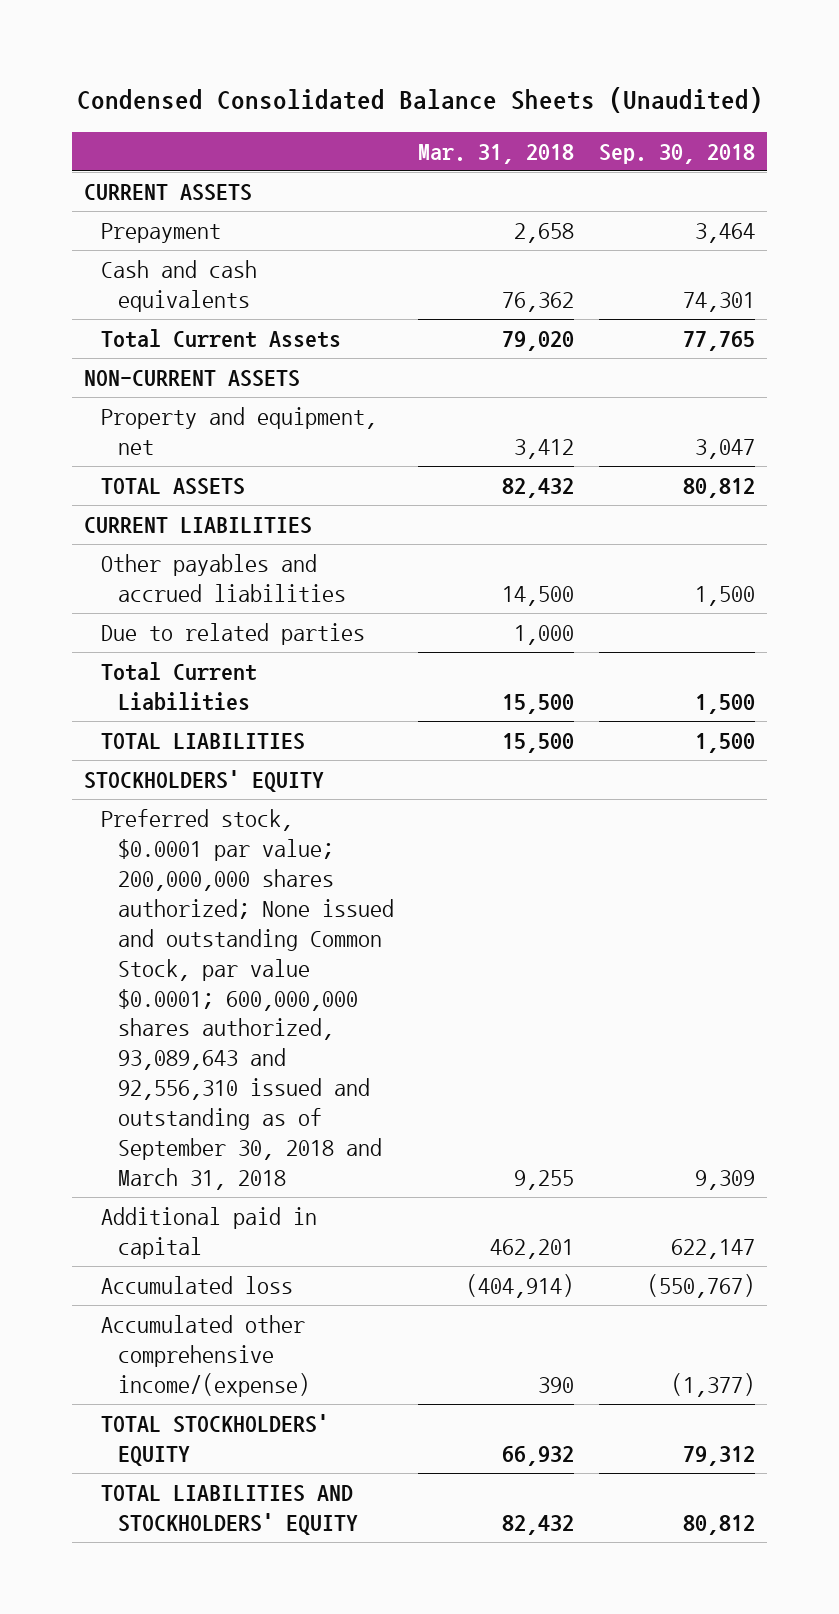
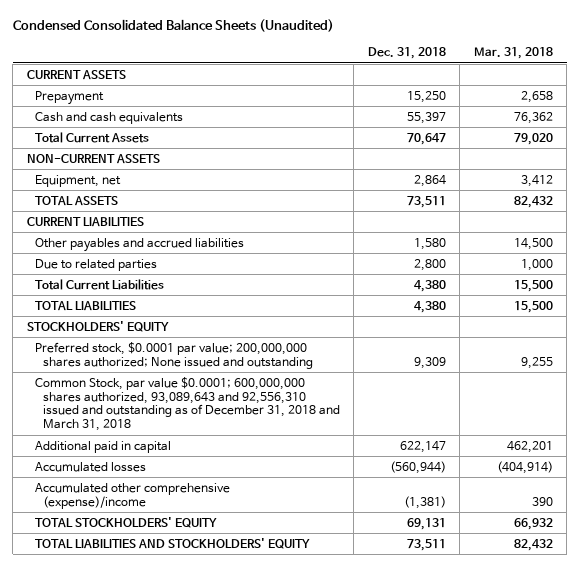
- | Mar. 31, 2018 | Sep. 30, 2018
+ | Dec. 31, 2018 | Mar. 31, 2018
- Property and equipment, net | 3,412 | 3,047
+ Equipment, net | 2,864 | 3,412
- Preferred stock, $0.0001 par value; 200,000,000 shares authorized; None issued and outstanding Common Stock, par value $0.0001; 600,000,000 shares authorized, 93,089,643 and 92,556,310 issued and outstanding as of September 30, 2018 and March 31, 2018 | 9,255 | 9,309
+ Preferred stock, $0.0001 par value; 200,000,000 shares authorized; None issued and outstanding | 9,309 | 9,255
+ Common Stock, par value $0.0001; 600,000,000 shares authorized, 93,089,643 and 92,556,310 issued and outstanding as of December 31, 2018 and March 31, 2018
- Accumulated loss | (404,914) | (550,767)
- Accumulated other comprehensive income/(expense) | 390 | (1,377)
+ Accumulated losses | (560,944) | (404,914)
+ Accumulated other comprehensive (expense)/income | (1,381) | 390

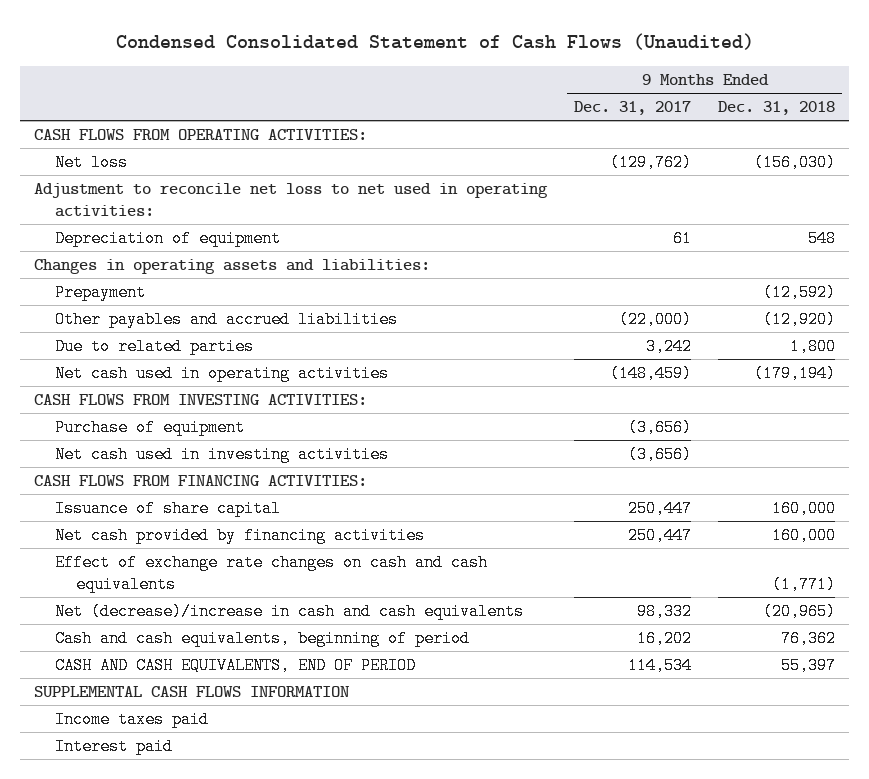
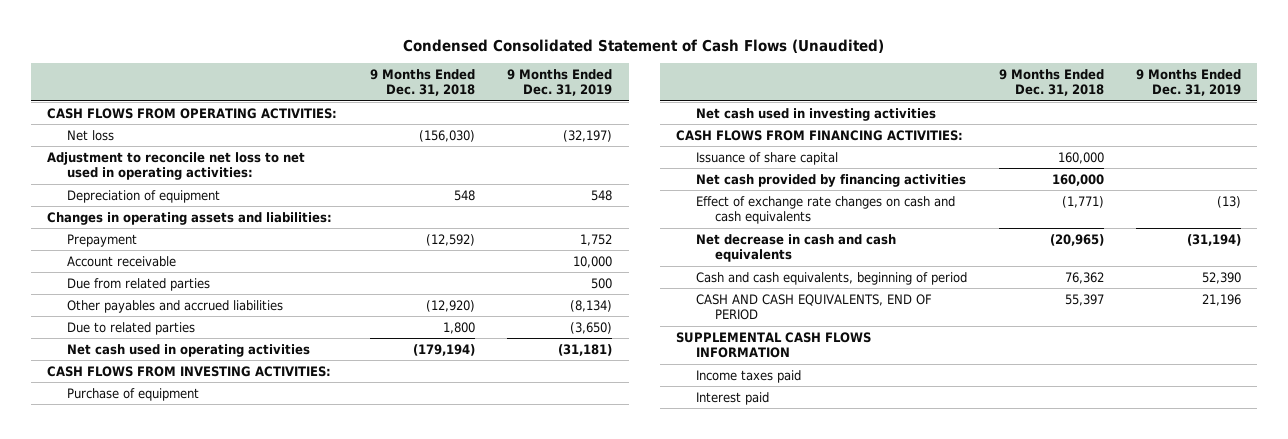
- | 9 Months Ended Dec. 31, 2017 | 9 Months Ended Dec. 31, 2018
+ | 9 Months Ended Dec. 31, 2018 | 9 Months Ended Dec. 31, 2019
+ Account receivable | | 10,000
+ Due from related parties | | 500
- Net (decrease)/increase in cash and cash equivalents | 98,332 | (20,965)
+ Net decrease in cash and cash equivalents | (20,965) | (31,194)

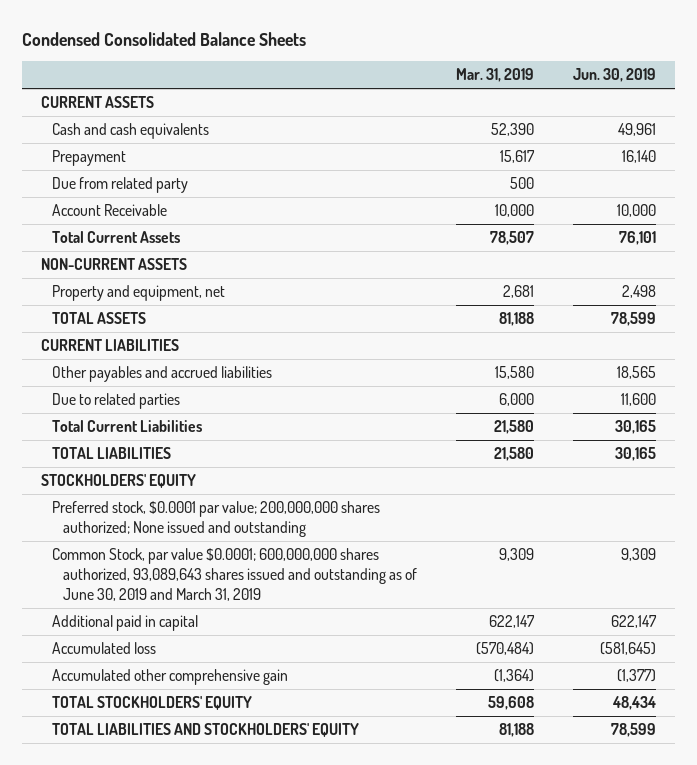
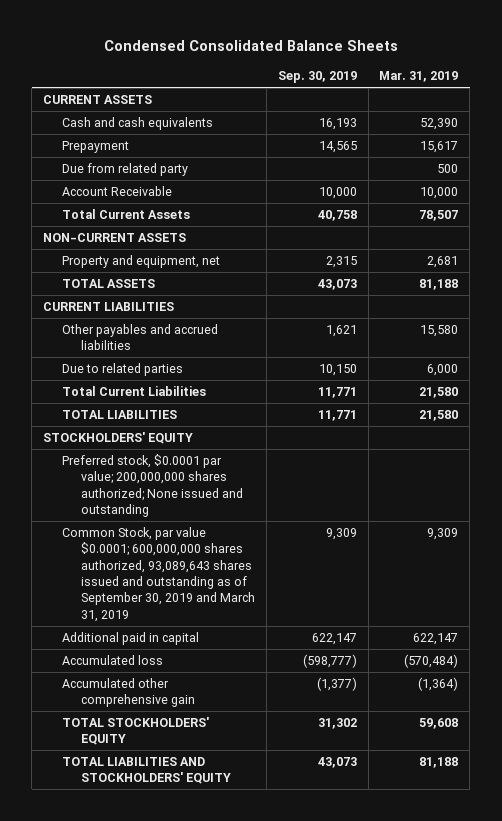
- | Mar. 31, 2019 | Jun. 30, 2019
+ | Sep. 30, 2019 | Mar. 31, 2019
- Common Stock, par value $0.0001; 600,000,000 shares authorized, 93,089,643 shares issued and outstanding as of June 30, 2019 and March 31, 2019 | 9,309 | 9,309
+ Common Stock, par value $0.0001; 600,000,000 shares authorized, 93,089,643 shares issued and outstanding as of September 30, 2019 and March 31, 2019 | 9,309 | 9,309

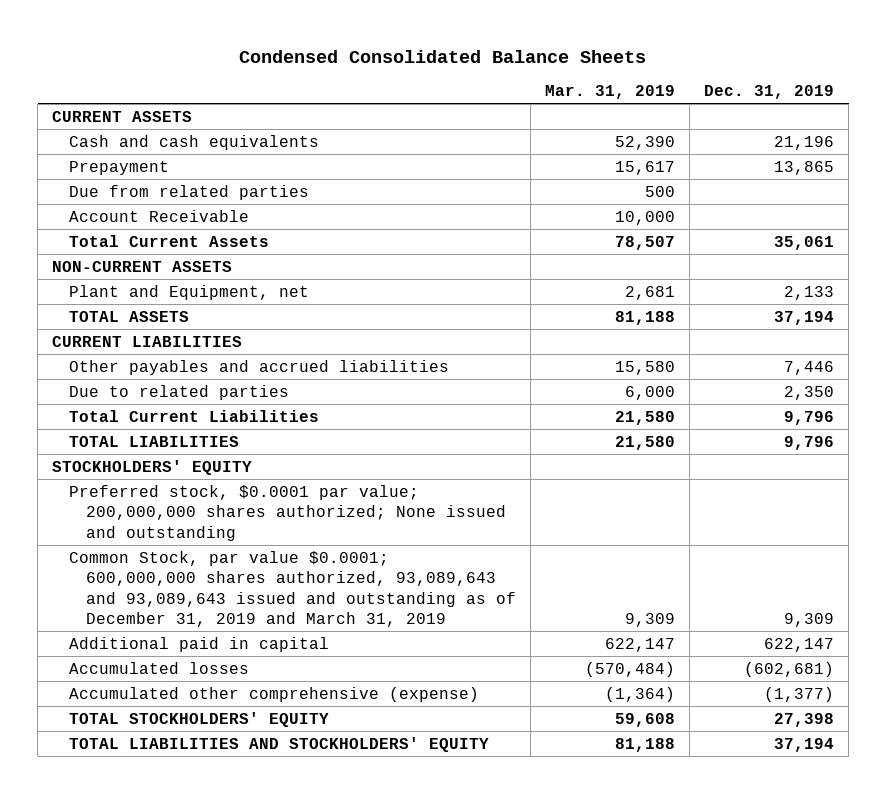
- | Sep. 30, 2019 | Mar. 31, 2019
+ | Mar. 31, 2019 | Dec. 31, 2019
- Due from related party | | 500
+ Due from related parties | 500 |
- Property and equipment, net | 2,315 | 2,681
+ Plant and Equipment, net | 2,681 | 2,133
- Common Stock, par value $0.0001; 600,000,000 shares authorized, 93,089,643 shares issued and outstanding as of September 30, 2019 and March 31, 2019 | 9,309 | 9,309
+ Common Stock, par value $0.0001; 600,000,000 shares authorized, 93,089,643 and 93,089,643 issued and outstanding as of December 31, 2019 and March 31, 2019 | 9,309 | 9,309
- Accumulated loss | (598,777) | (570,484)
- Accumulated other comprehensive gain | (1,377) | (1,364)
+ Accumulated losses | (570,484) | (602,681)
+ Accumulated other comprehensive (expense) | (1,364) | (1,377)

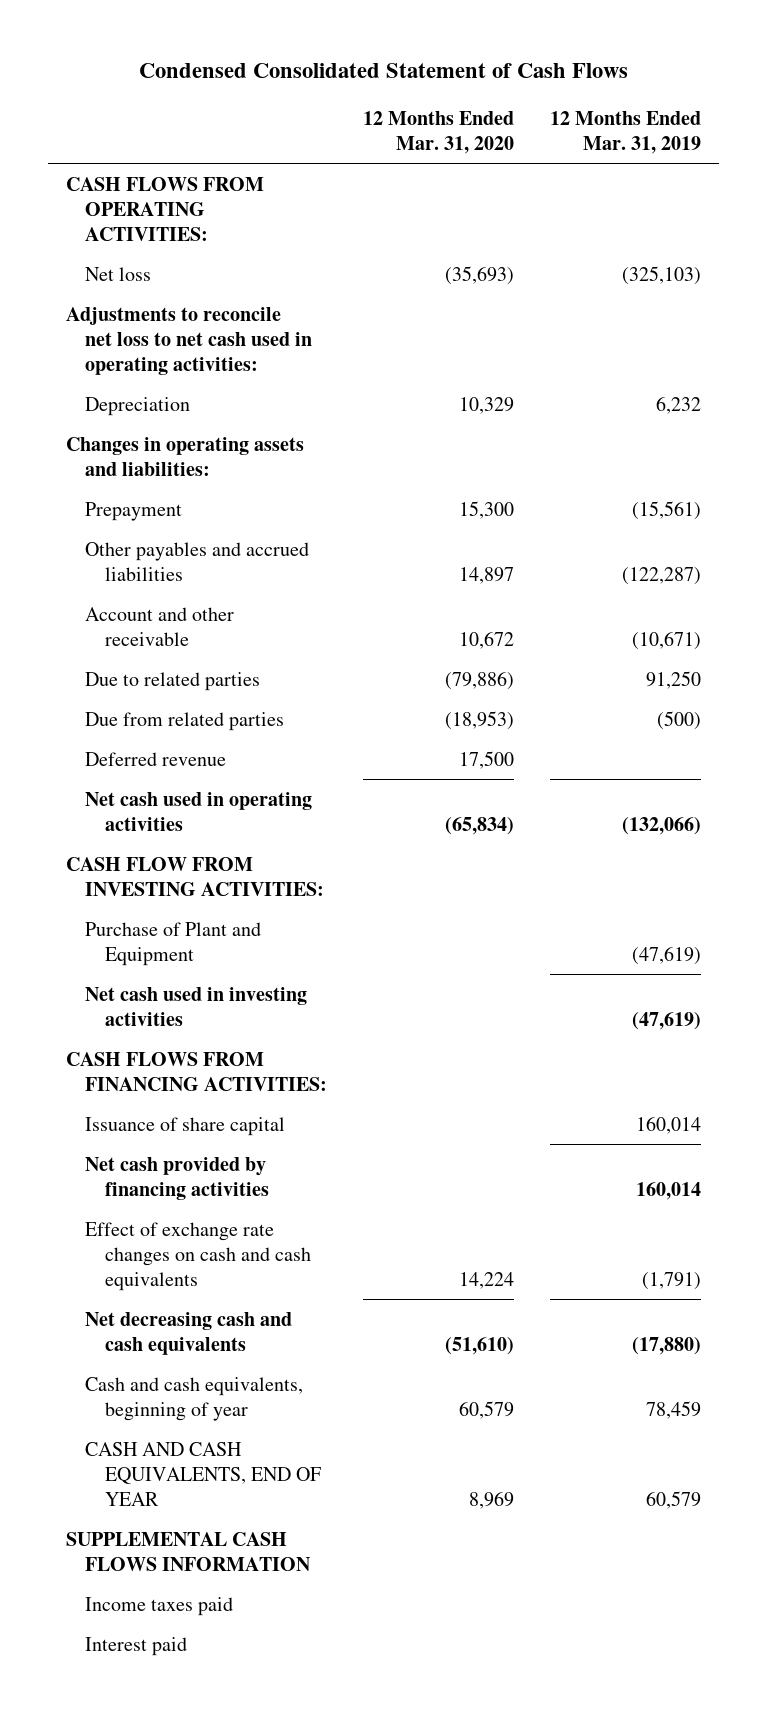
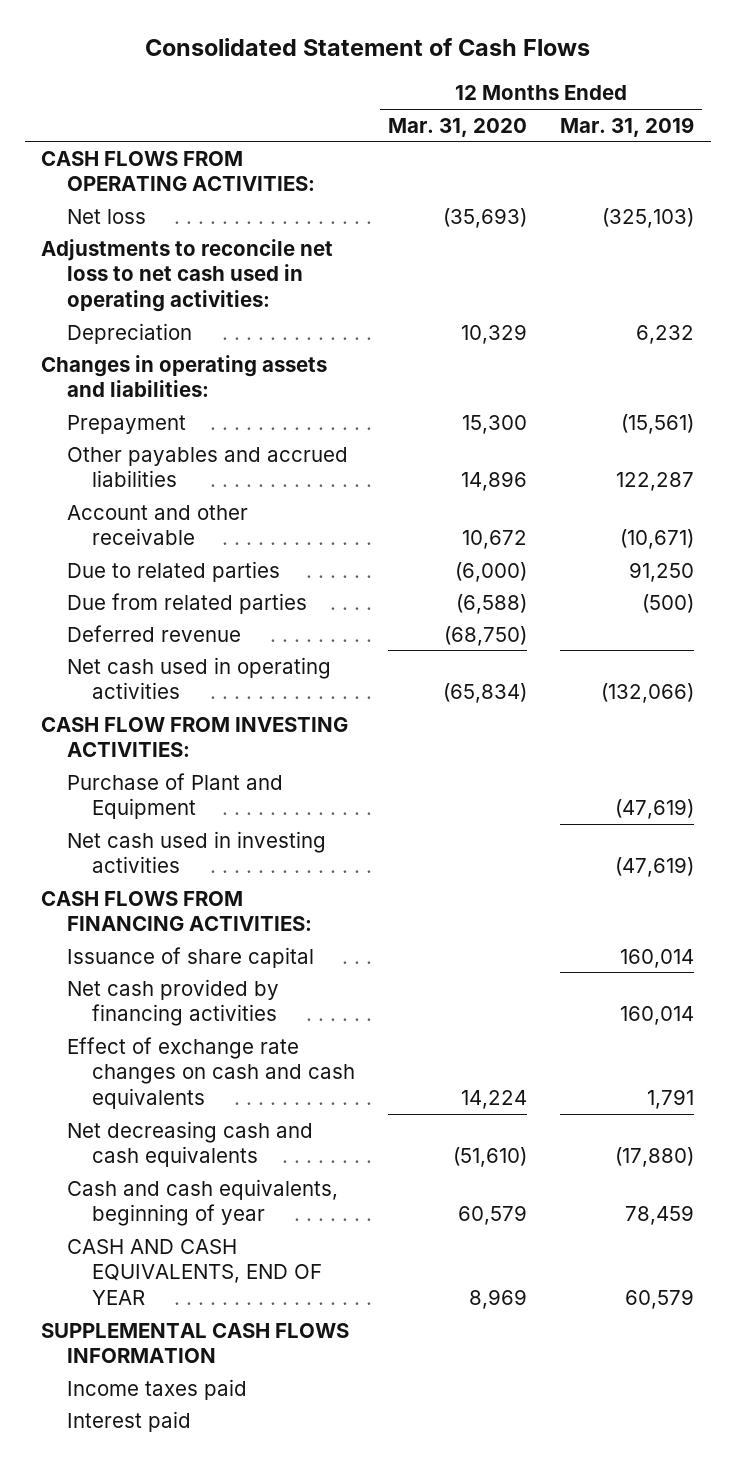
- Condensed Consolidated Statement of Cash Flows
+ Consolidated Statement of Cash Flows
- Other payables and accrued liabilities | 14,897 | (122,287)
+ Other payables and accrued liabilities | 14,896 | 122,287
- Due to related parties | (79,886) | 91,250
- Due from related parties | (18,953) | (500)
- Deferred revenue | 17,500 |
+ Due to related parties | (6,000) | 91,250
+ Due from related parties | (6,588) | (500)
+ Deferred revenue | (68,750) |
- Effect of exchange rate changes on cash and cash equivalents | 14,224 | (1,791)
+ Effect of exchange rate changes on cash and cash equivalents | 14,224 | 1,791

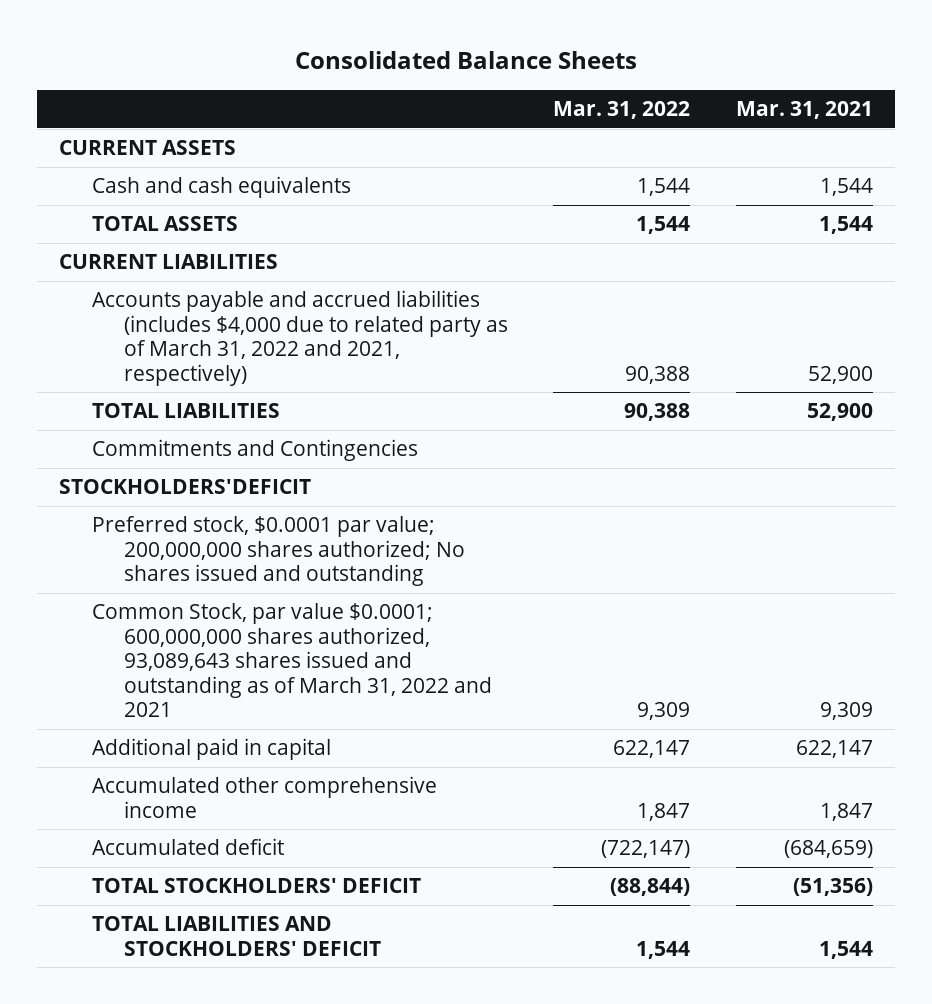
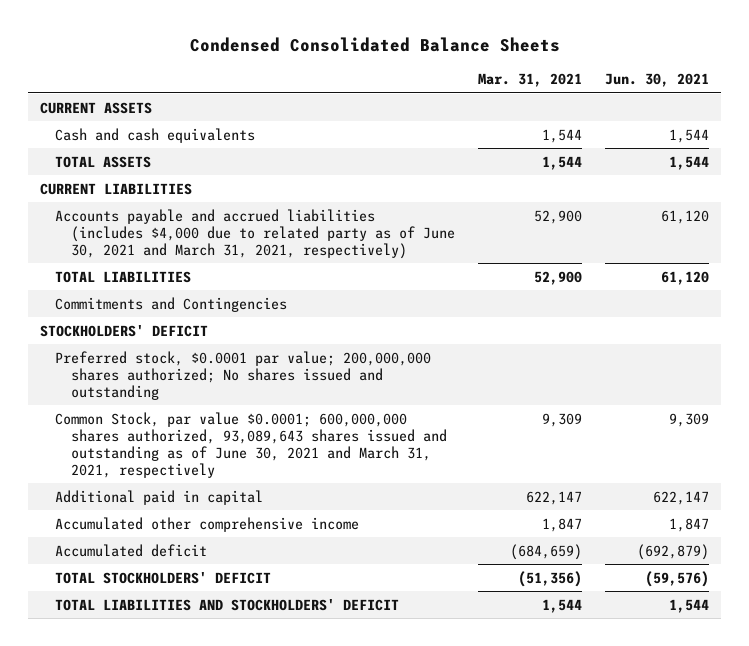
- Consolidated Balance Sheets
+ Condensed Consolidated Balance Sheets
- | Mar. 31, 2022 | Mar. 31, 2021
+ | Mar. 31, 2021 | Jun. 30, 2021
- Accounts payable and accrued liabilities (includes $4,000 due to related party as of March 31, 2022 and 2021, respectively) | 90,388 | 52,900
+ Accounts payable and accrued liabilities (includes $4,000 due to related party as of June 30, 2021 and March 31, 2021, respectively) | 52,900 | 61,120
- STOCKHOLDERS'DEFICIT
+ STOCKHOLDERS' DEFICIT
- Common Stock, par value $0.0001; 600,000,000 shares authorized, 93,089,643 shares issued and outstanding as of March 31, 2022 and 2021 | 9,309 | 9,309
+ Common Stock, par value $0.0001; 600,000,000 shares authorized, 93,089,643 shares issued and outstanding as of June 30, 2021 and March 31, 2021, respectively | 9,309 | 9,309

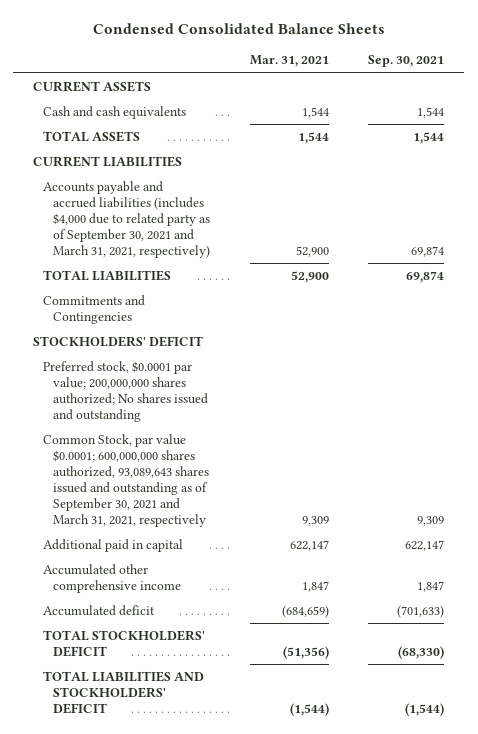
- | Mar. 31, 2021 | Jun. 30, 2021
+ | Mar. 31, 2021 | Sep. 30, 2021
- Accounts payable and accrued liabilities (includes $4,000 due to related party as of June 30, 2021 and March 31, 2021, respectively) | 52,900 | 61,120
+ Accounts payable and accrued liabilities (includes $4,000 due to related party as of September 30, 2021 and March 31, 2021, respectively) | 52,900 | 69,874
- Common Stock, par value $0.0001; 600,000,000 shares authorized, 93,089,643 shares issued and outstanding as of June 30, 2021 and March 31, 2021, respectively | 9,309 | 9,309
+ Common Stock, par value $0.0001; 600,000,000 shares authorized, 93,089,643 shares issued and outstanding as of September 30, 2021 and March 31, 2021, respectively | 9,309 | 9,309
- TOTAL LIABILITIES AND STOCKHOLDERS' DEFICIT | 1,544 | 1,544
+ TOTAL LIABILITIES AND STOCKHOLDERS' DEFICIT | (1,544) | (1,544)

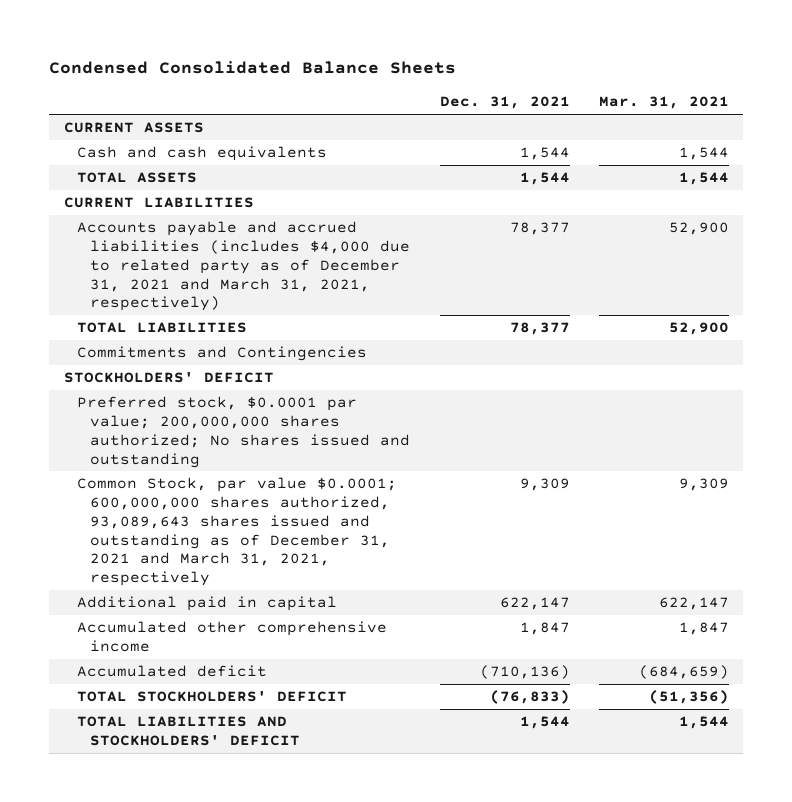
- | Mar. 31, 2021 | Sep. 30, 2021
+ | Dec. 31, 2021 | Mar. 31, 2021
- Accounts payable and accrued liabilities (includes $4,000 due to related party as of September 30, 2021 and March 31, 2021, respectively) | 52,900 | 69,874
+ Accounts payable and accrued liabilities (includes $4,000 due to related party as of December 31, 2021 and March 31, 2021, respectively) | 78,377 | 52,900
- Common Stock, par value $0.0001; 600,000,000 shares authorized, 93,089,643 shares issued and outstanding as of September 30, 2021 and March 31, 2021, respectively | 9,309 | 9,309
+ Common Stock, par value $0.0001; 600,000,000 shares authorized, 93,089,643 shares issued and outstanding as of December 31, 2021 and March 31, 2021, respectively | 9,309 | 9,309
- TOTAL LIABILITIES AND STOCKHOLDERS' DEFICIT | (1,544) | (1,544)
+ TOTAL LIABILITIES AND STOCKHOLDERS' DEFICIT | 1,544 | 1,544

